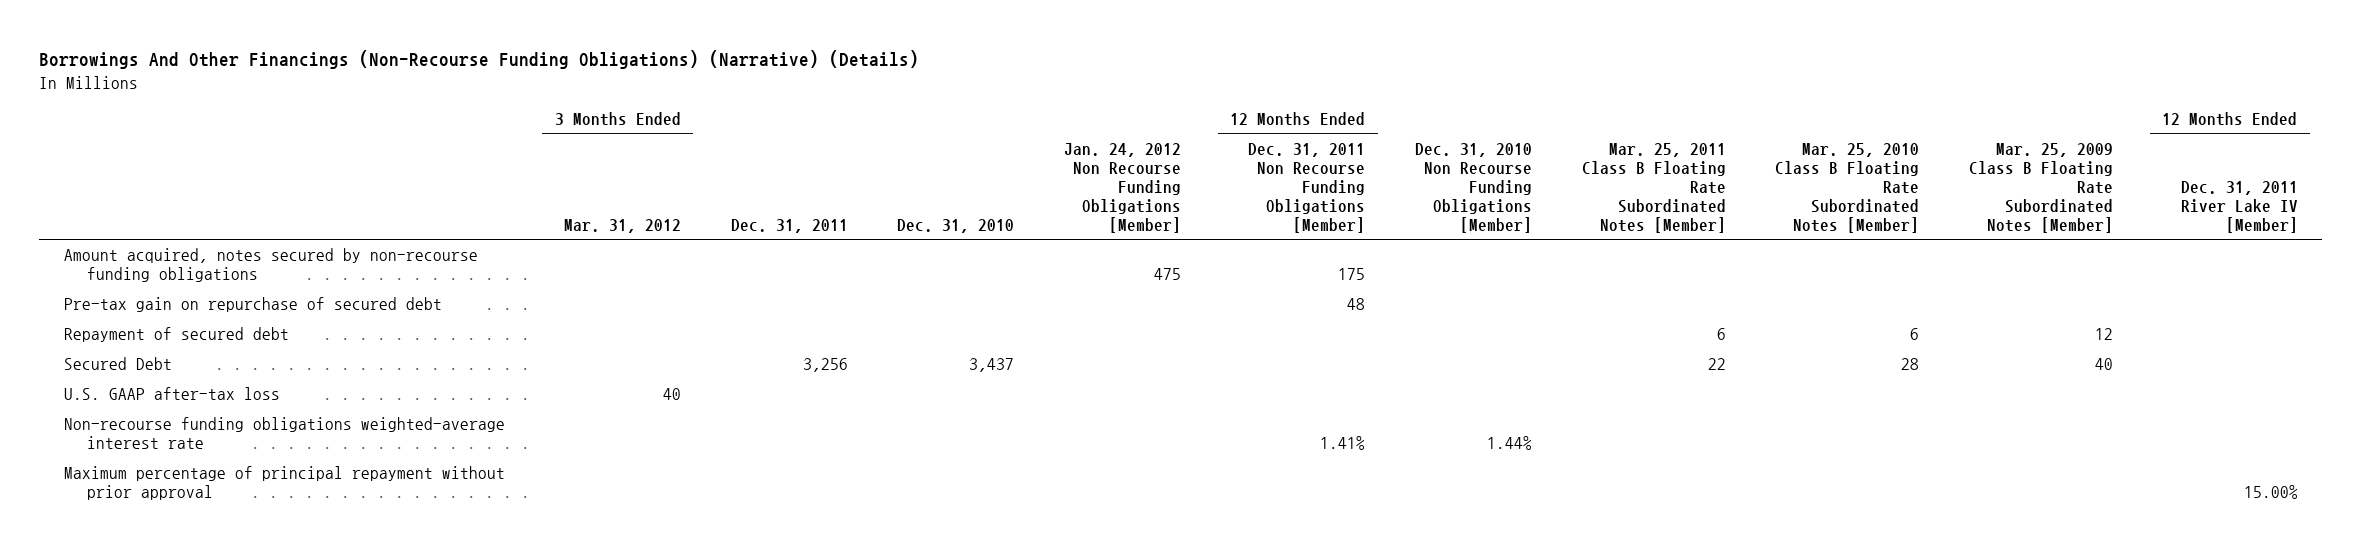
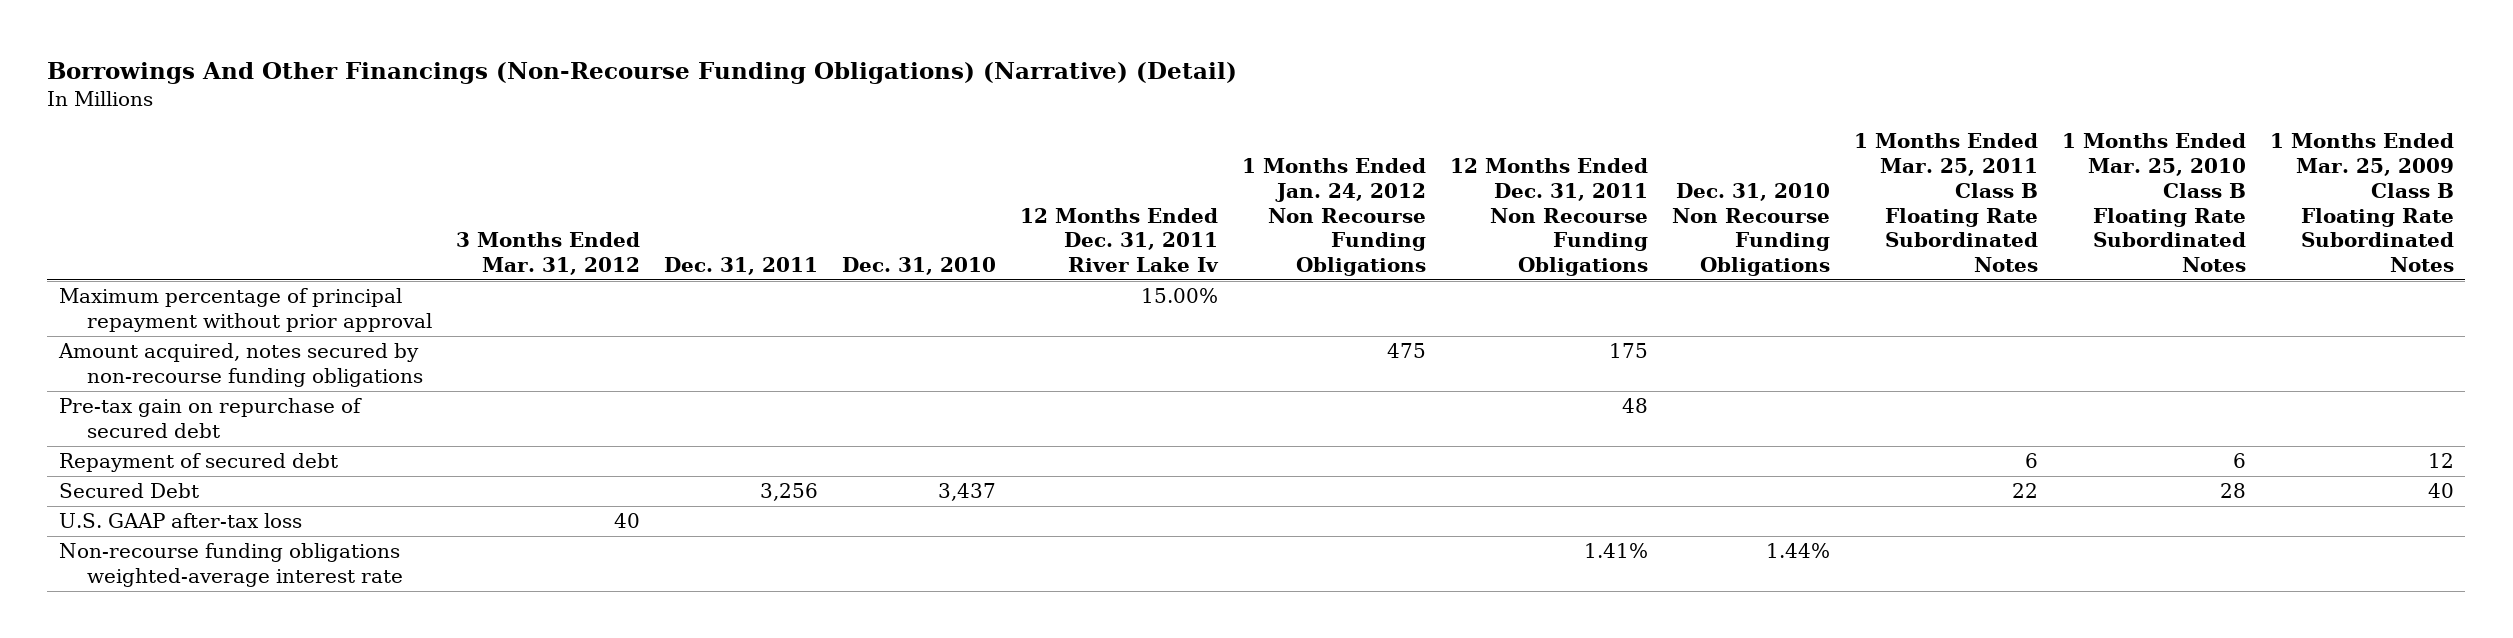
- Borrowings And Other Financings (Non-Recourse Funding Obligations) (Narrative) (Details)
+ Borrowings And Other Financings (Non-Recourse Funding Obligations) (Narrative) (Detail)
- | 3 Months Ended Mar. 31, 2012 | Dec. 31, 2011 | Dec. 31, 2010 | Jan. 24, 2012 Non Recourse Funding Obligations [Member] | 12 Months Ended Dec. 31, 2011 Non Recourse Funding Obligations [Member] | Dec. 31, 2010 Non Recourse Funding Obligations [Member] | Mar. 25, 2011 Class B Floating Rate Subordinated Notes [Member] | Mar. 25, 2010 Class B Floating Rate Subordinated Notes [Member] | Mar. 25, 2009 Class B Floating Rate Subordinated Notes [Member] | 12 Months Ended Dec. 31, 2011 River Lake IV [Member]
+ | 3 Months Ended Mar. 31, 2012 | Dec. 31, 2011 | Dec. 31, 2010 | 12 Months Ended Dec. 31, 2011 River Lake Iv | 1 Months Ended Jan. 24, 2012 Non Recourse Funding Obligations | 12 Months Ended Dec. 31, 2011 Non Recourse Funding Obligations | Dec. 31, 2010 Non Recourse Funding Obligations | 1 Months Ended Mar. 25, 2011 Class B Floating Rate Subordinated Notes | 1 Months Ended Mar. 25, 2010 Class B Floating Rate Subordinated Notes | 1 Months Ended Mar. 25, 2009 Class B Floating Rate Subordinated Notes
moved up: Maximum percentage of principal repayment without prior approval | | | | 15.00% | | | | | |

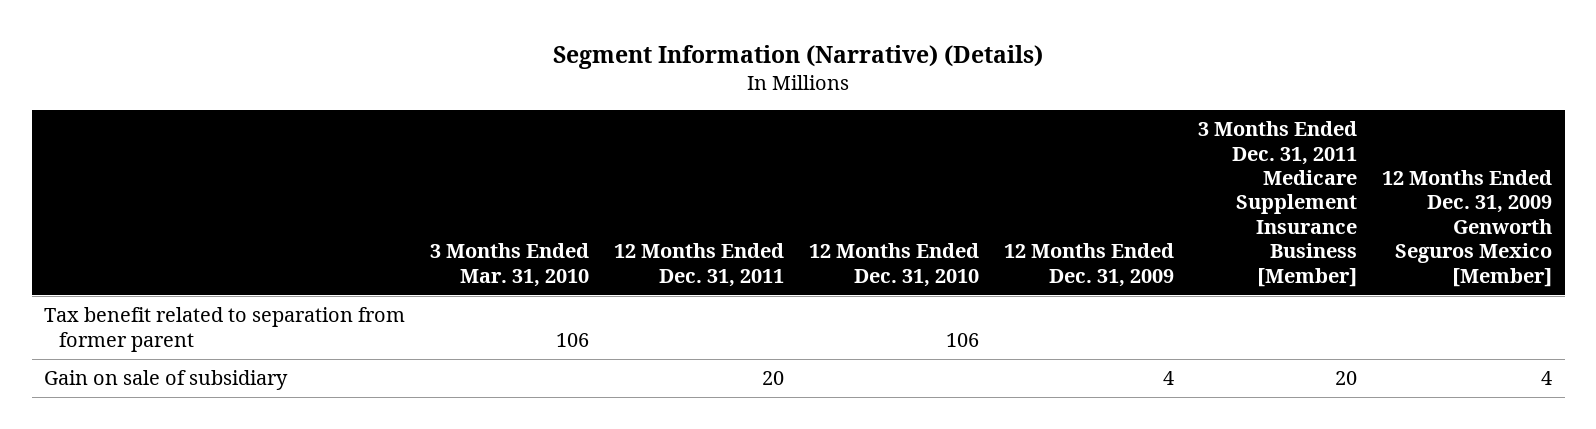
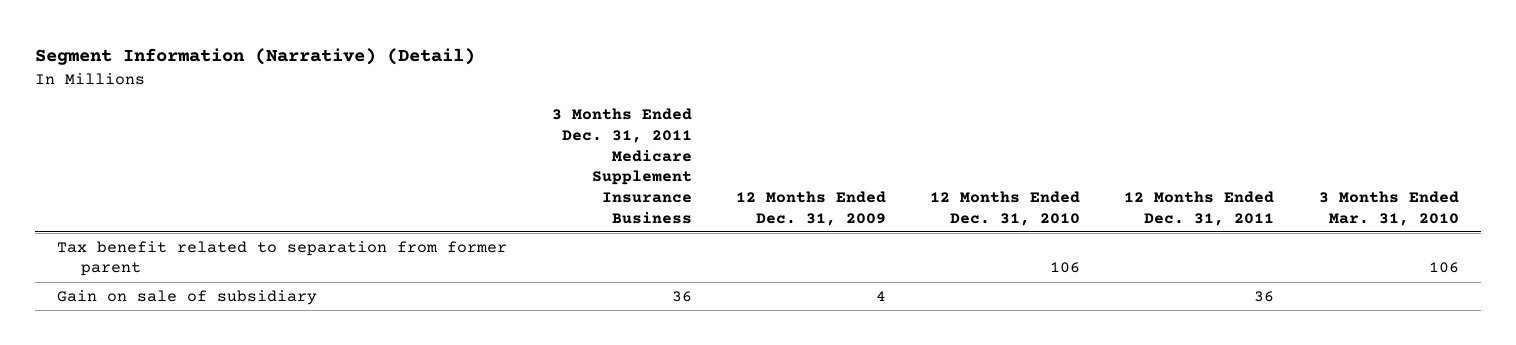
- Segment Information (Narrative) (Details)
+ Segment Information (Narrative) (Detail)
- | 3 Months Ended Mar. 31, 2010 | 12 Months Ended Dec. 31, 2011 | 12 Months Ended Dec. 31, 2010 | 12 Months Ended Dec. 31, 2009 | 3 Months Ended Dec. 31, 2011 Medicare Supplement Insurance Business [Member] | 12 Months Ended Dec. 31, 2009 Genworth Seguros Mexico [Member]
+ | 3 Months Ended Dec. 31, 2011 Medicare Supplement Insurance Business | 12 Months Ended Dec. 31, 2009 | 12 Months Ended Dec. 31, 2010 | 12 Months Ended Dec. 31, 2011 | 3 Months Ended Mar. 31, 2010
- Gain on sale of subsidiary | | 20 | | 4 | 20 | 4
+ Gain on sale of subsidiary | 36 | 4 | | 36 |

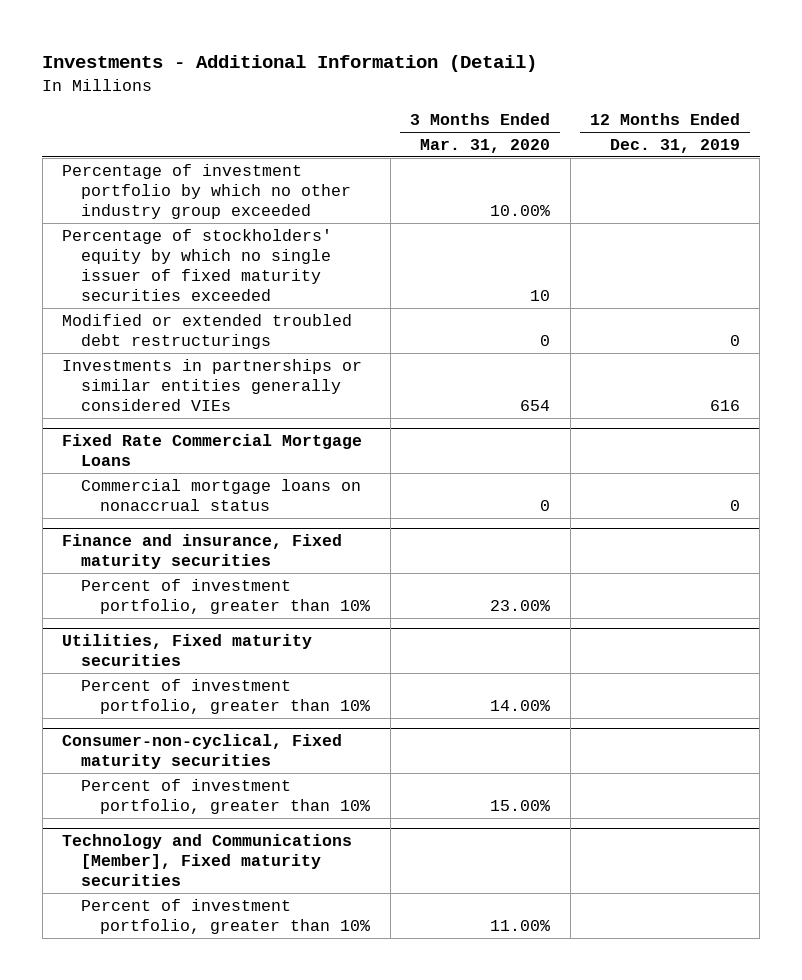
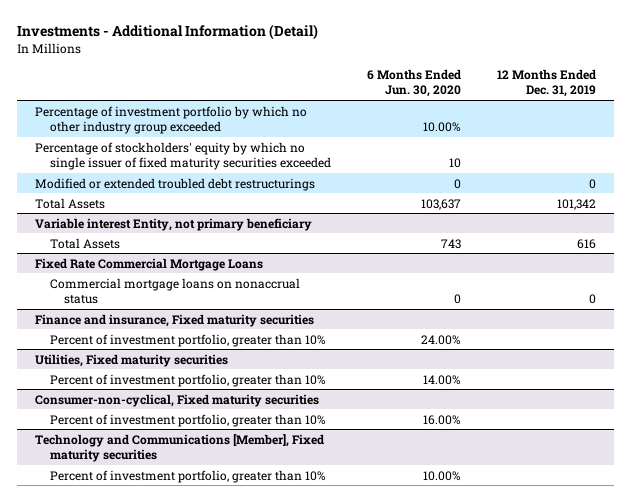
- | 3 Months Ended Mar. 31, 2020 | 12 Months Ended Dec. 31, 2019
+ | 6 Months Ended Jun. 30, 2020 | 12 Months Ended Dec. 31, 2019
- Investments in partnerships or similar entities generally considered VIEs | 654 | 616
+ Total Assets | 103,637 | 101,342
+ Variable interest Entity, not primary beneficiary
+ Total Assets | 743 | 616

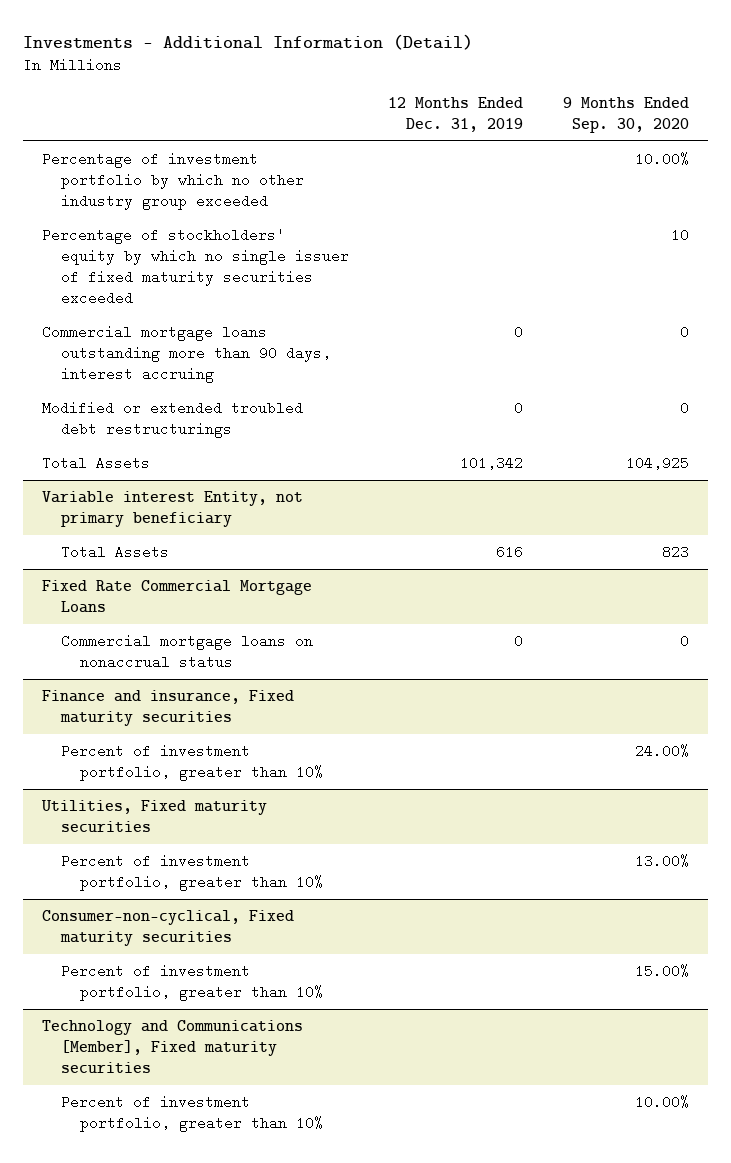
- | 6 Months Ended Jun. 30, 2020 | 12 Months Ended Dec. 31, 2019
+ | 12 Months Ended Dec. 31, 2019 | 9 Months Ended Sep. 30, 2020
+ Commercial mortgage loans outstanding more than 90 days, interest accruing | 0 | 0

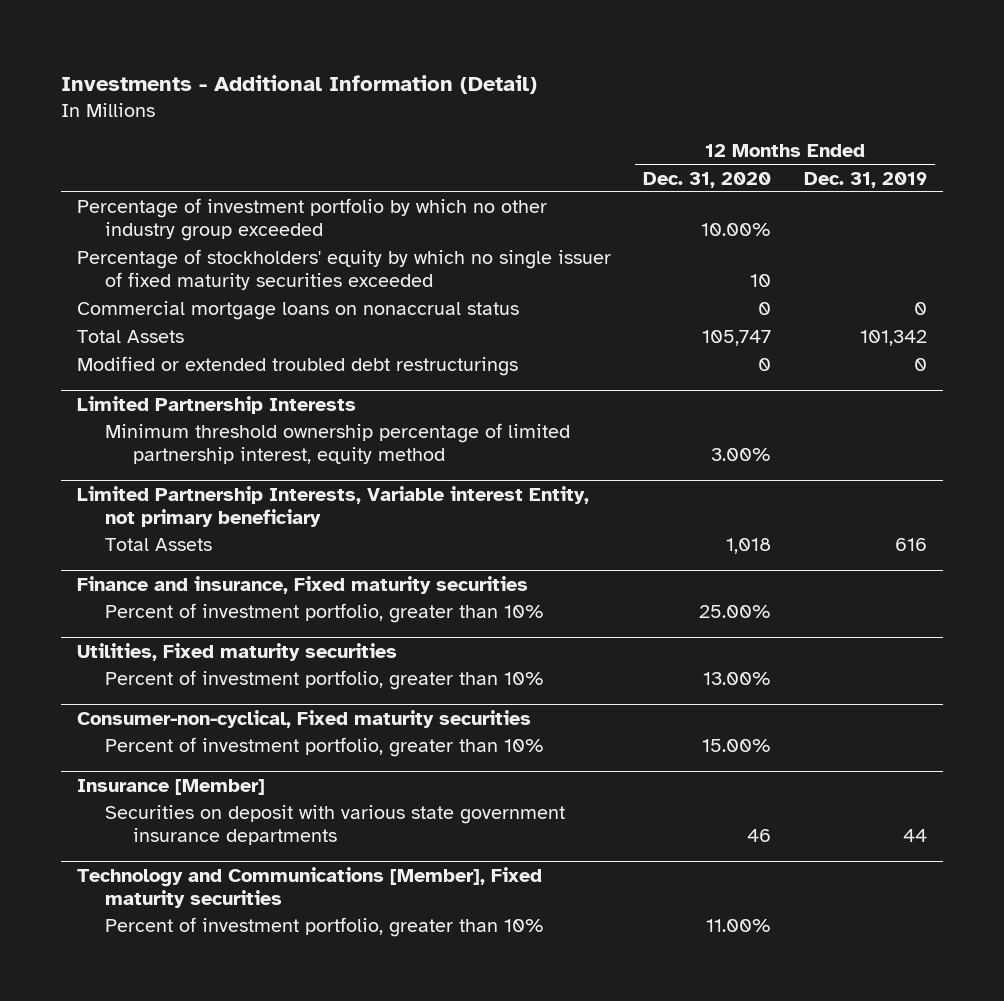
- | 12 Months Ended Dec. 31, 2019 | 9 Months Ended Sep. 30, 2020
+ | 12 Months Ended Dec. 31, 2020 | 12 Months Ended Dec. 31, 2019
- Commercial mortgage loans outstanding more than 90 days, interest accruing | 0 | 0
+ Commercial mortgage loans on nonaccrual status | 0 | 0
- Variable interest Entity, not primary beneficiary
moved down: Modified or extended troubled debt restructurings | 0 | 0
+ Limited Partnership Interests
+ Minimum threshold ownership percentage of limited partnership interest, equity method | 3.00% |
+ Limited Partnership Interests, Variable interest Entity, not primary beneficiary
- Fixed Rate Commercial Mortgage Loans
- Commercial mortgage loans on nonaccrual status | 0 | 0
+ Insurance [Member]
+ Securities on deposit with various state government insurance departments | 46 | 44

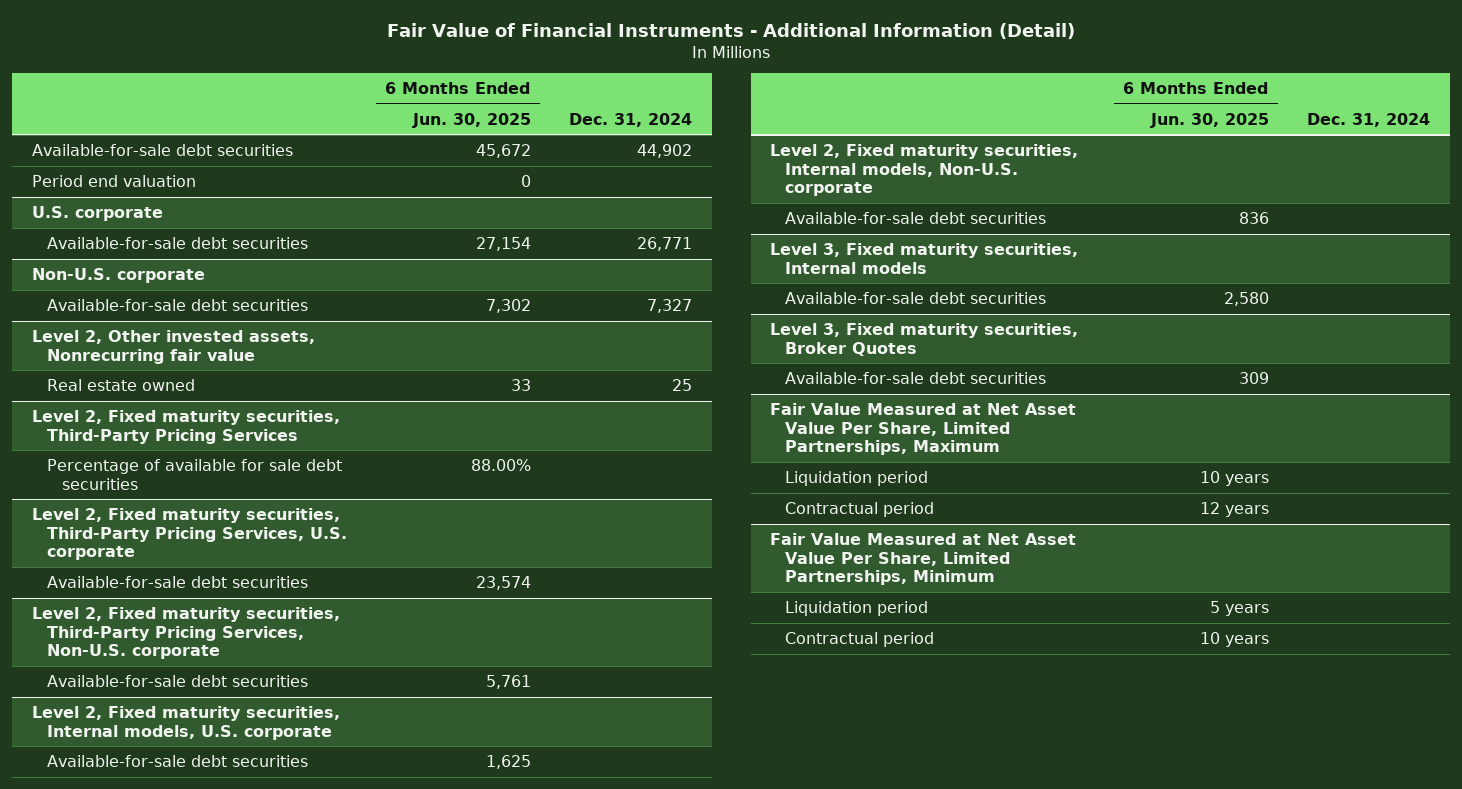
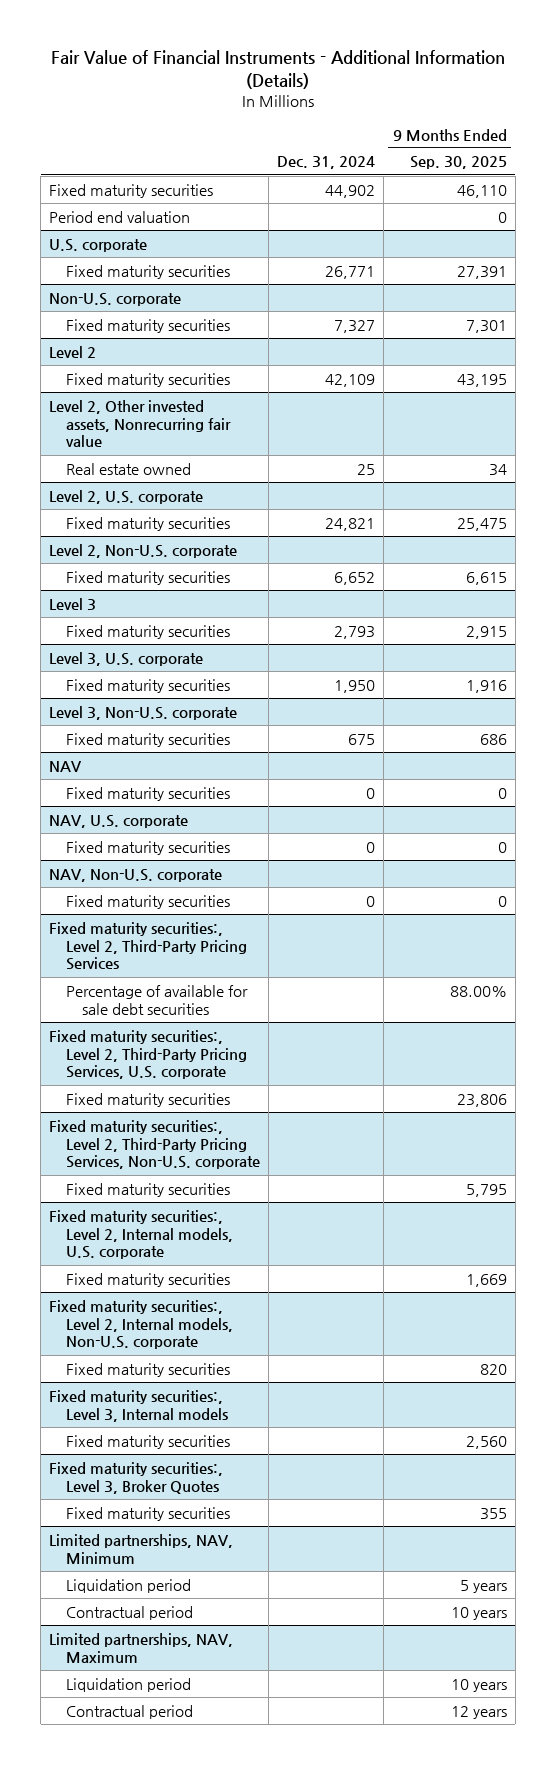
- Fair Value of Financial Instruments - Additional Information (Detail)
+ Fair Value of Financial Instruments - Additional Information (Details)
- | 6 Months Ended Jun. 30, 2025 | Dec. 31, 2024
+ | Dec. 31, 2024 | 9 Months Ended Sep. 30, 2025
- Available-for-sale debt securities | 45,672 | 44,902
+ Fixed maturity securities | 44,902 | 46,110
@ U.S. corporate
- Available-for-sale debt securities | 27,154 | 26,771
+ Fixed maturity securities | 26,771 | 27,391
@ Non-U.S. corporate
- Available-for-sale debt securities | 7,302 | 7,327
+ Fixed maturity securities | 7,327 | 7,301
+ Level 2
+ Fixed maturity securities | 42,109 | 43,195
- Level 2, Fixed maturity securities, Third-Party Pricing Services
+ Level 2, U.S. corporate
+ Fixed maturity securities | 24,821 | 25,475
+ Level 2, Non-U.S. corporate
+ Fixed maturity securities | 6,652 | 6,615
+ Level 3
+ Fixed maturity securities | 2,793 | 2,915
+ Level 3, U.S. corporate
+ Fixed maturity securities | 1,950 | 1,916
+ Level 3, Non-U.S. corporate
+ Fixed maturity securities | 675 | 686
+ NAV
+ Fixed maturity securities | 0 | 0
+ NAV, U.S. corporate
+ Fixed maturity securities | 0 | 0
+ NAV, Non-U.S. corporate
+ Fixed maturity securities | 0 | 0
+ Fixed maturity securities:, Level 2, Third-Party Pricing Services
- Level 2, Fixed maturity securities, Third-Party Pricing Services, U.S. corporate
- Available-for-sale debt securities | 23,574 |
- Level 2, Fixed maturity securities, Third-Party Pricing Services, Non-U.S. corporate
- Available-for-sale debt securities | 5,761 |
- Level 2, Fixed maturity securities, Internal models, U.S. corporate
- Available-for-sale debt securities | 1,625 |
- Level 2, Fixed maturity securities, Internal models, Non-U.S. corporate
- Available-for-sale debt securities | 836 |
- Level 3, Fixed maturity securities, Internal models
- Available-for-sale debt securities | 2,580 |
- Level 3, Fixed maturity securities, Broker Quotes
- Available-for-sale debt securities | 309 |
- Fair Value Measured at Net Asset Value Per Share, Limited Partnerships, Maximum
- Liquidation period | 10 years |
- Contractual period | 12 years |
- Fair Value Measured at Net Asset Value Per Share, Limited Partnerships, Minimum
- Liquidation period | 5 years |
- Contractual period | 10 years |
+ Fixed maturity securities:, Level 2, Third-Party Pricing Services, U.S. corporate
+ Fixed maturity securities | | 23,806
+ Fixed maturity securities:, Level 2, Third-Party Pricing Services, Non-U.S. corporate
+ Fixed maturity securities | | 5,795
+ Fixed maturity securities:, Level 2, Internal models, U.S. corporate
+ Fixed maturity securities | | 1,669
+ Fixed maturity securities:, Level 2, Internal models, Non-U.S. corporate
+ Fixed maturity securities | | 820
+ Fixed maturity securities:, Level 3, Internal models
+ Fixed maturity securities | | 2,560
+ Fixed maturity securities:, Level 3, Broker Quotes
+ Fixed maturity securities | | 355
+ Limited partnerships, NAV, Minimum
+ Liquidation period | | 5 years
+ Contractual period | | 10 years
+ Limited partnerships, NAV, Maximum
+ Liquidation period | | 10 years
+ Contractual period | | 12 years

